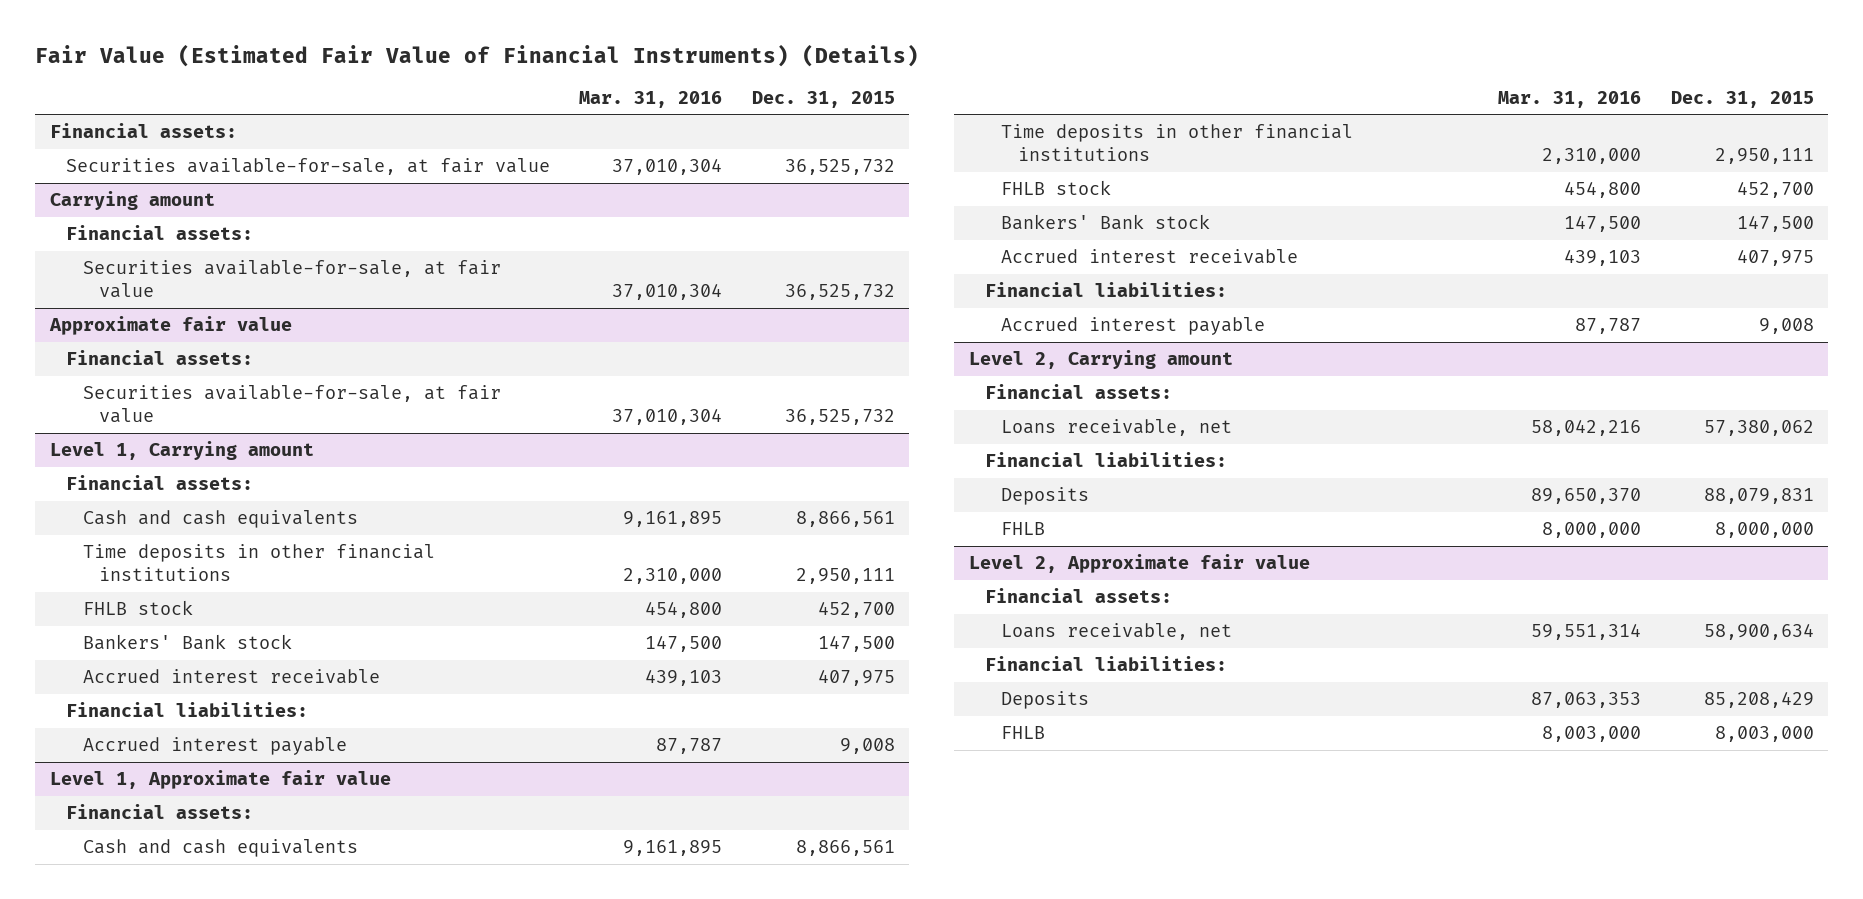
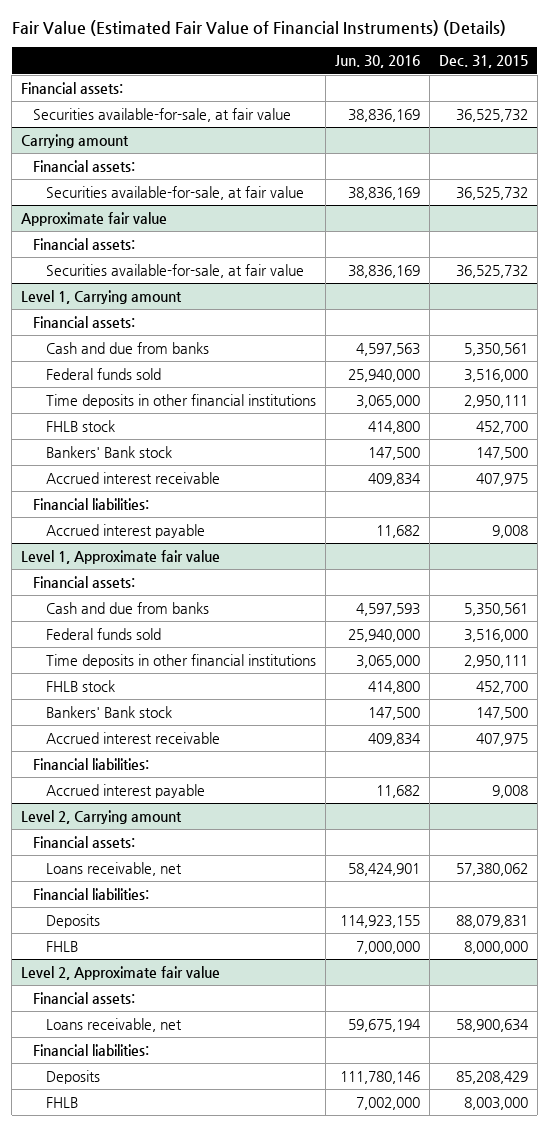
- | Mar. 31, 2016 | Dec. 31, 2015
+ | Jun. 30, 2016 | Dec. 31, 2015
@ Level 1, Carrying amount
- Cash and cash equivalents | 9,161,895 | 8,866,561
+ Cash and due from banks | 4,597,563 | 5,350,561
+ Federal funds sold | 25,940,000 | 3,516,000
@ Level 1, Approximate fair value
- Cash and cash equivalents | 9,161,895 | 8,866,561
+ Cash and due from banks | 4,597,593 | 5,350,561
+ Federal funds sold | 25,940,000 | 3,516,000

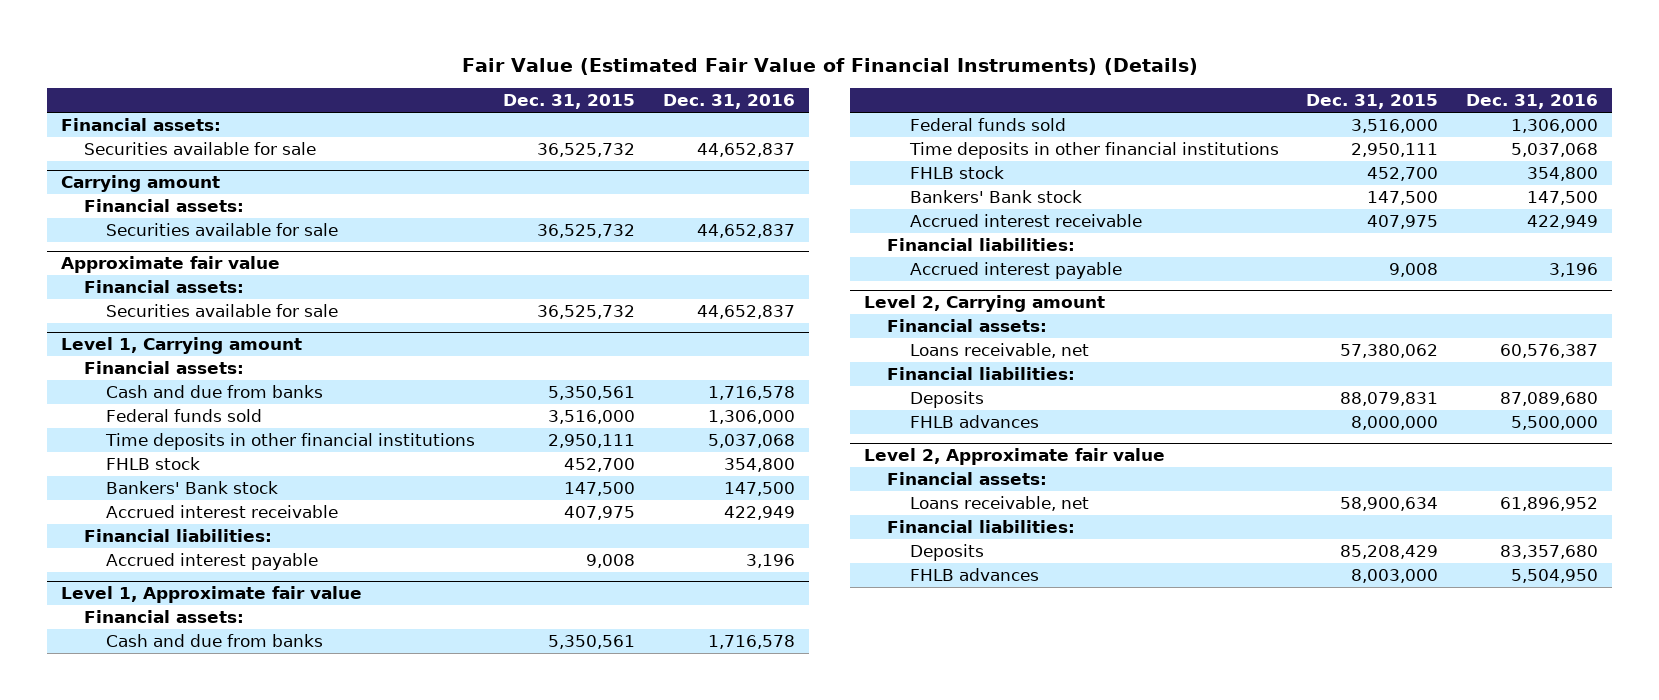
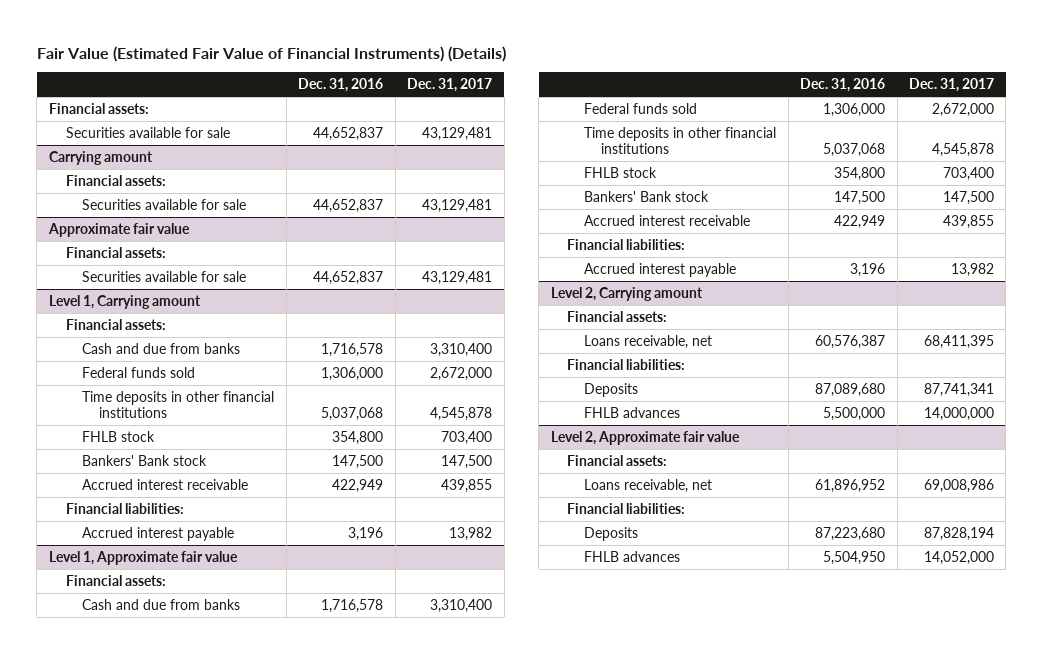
- | Dec. 31, 2015 | Dec. 31, 2016
+ | Dec. 31, 2016 | Dec. 31, 2017
@ Level 2, Approximate fair value
- Deposits | 85,208,429 | 83,357,680
+ Deposits | 87,223,680 | 87,828,194

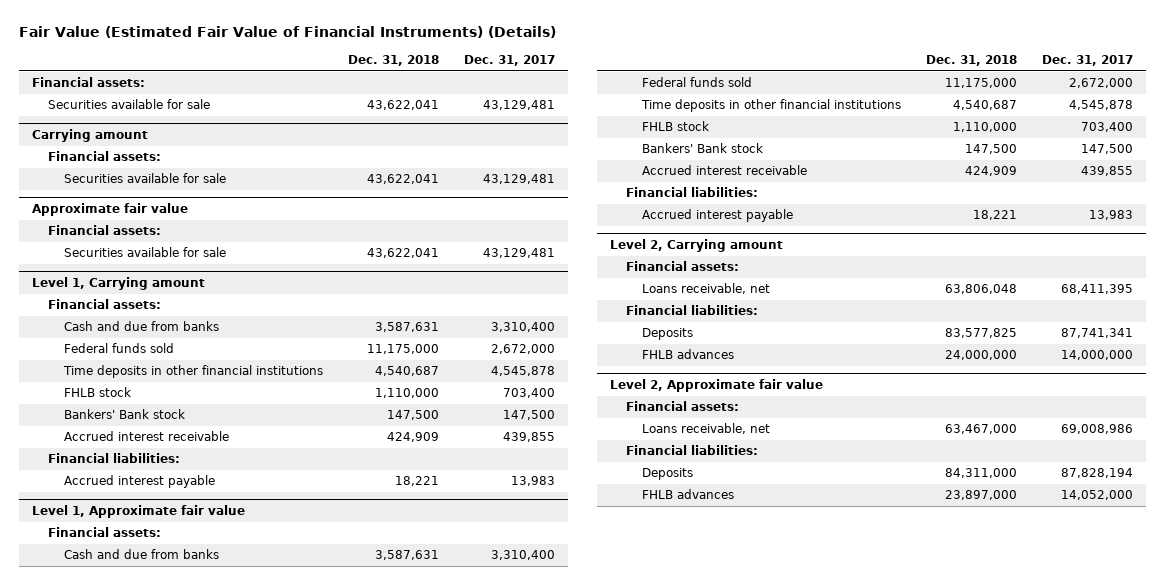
- | Dec. 31, 2016 | Dec. 31, 2017
+ | Dec. 31, 2018 | Dec. 31, 2017
@ Level 1, Carrying amount
- Accrued interest payable | 3,196 | 13,982
+ Accrued interest payable | 18,221 | 13,983
@ Level 1, Approximate fair value
- Accrued interest payable | 3,196 | 13,982
+ Accrued interest payable | 18,221 | 13,983

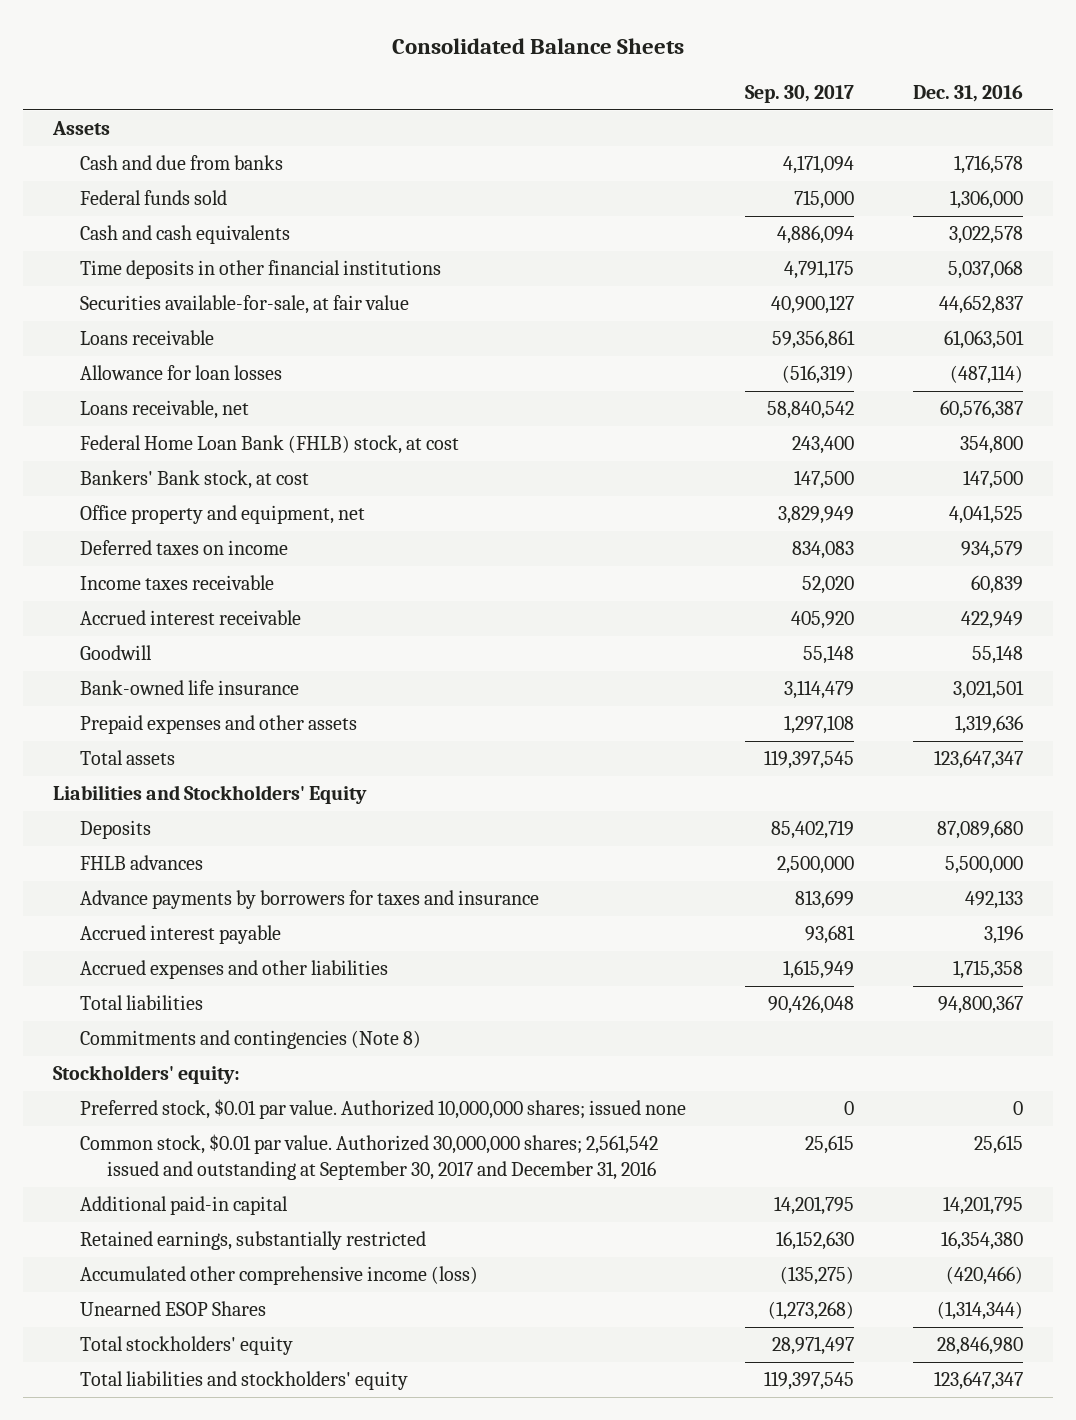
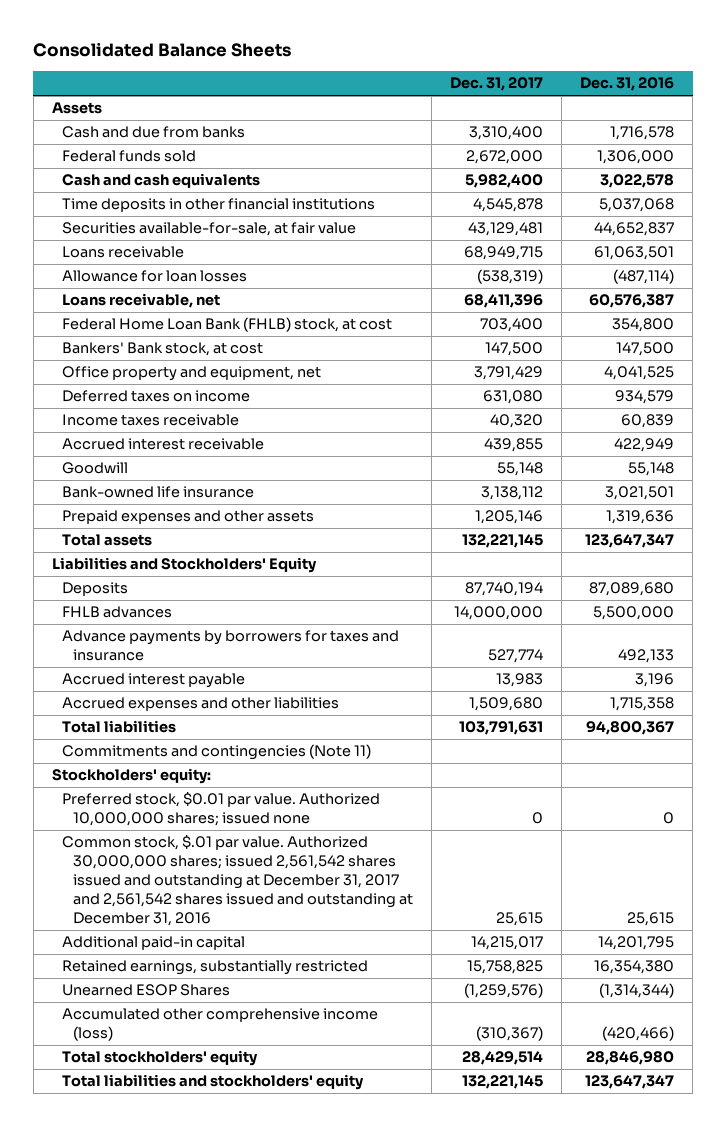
- | Sep. 30, 2017 | Dec. 31, 2016
+ | Dec. 31, 2017 | Dec. 31, 2016
- Commitments and contingencies (Note 8)
+ Commitments and contingencies (Note 11)
- Common stock, $0.01 par value. Authorized 30,000,000 shares; 2,561,542 issued and outstanding at September 30, 2017 and December 31, 2016 | 25,615 | 25,615
+ Common stock, $.01 par value. Authorized 30,000,000 shares; issued 2,561,542 shares issued and outstanding at December 31, 2017 and 2,561,542 shares issued and outstanding at December 31, 2016 | 25,615 | 25,615
moved down: Accumulated other comprehensive income (loss) | (310,367) | (420,466)

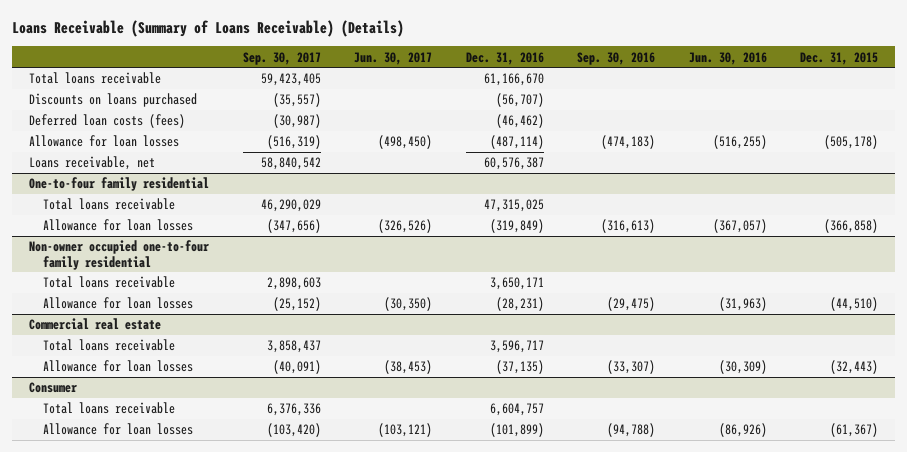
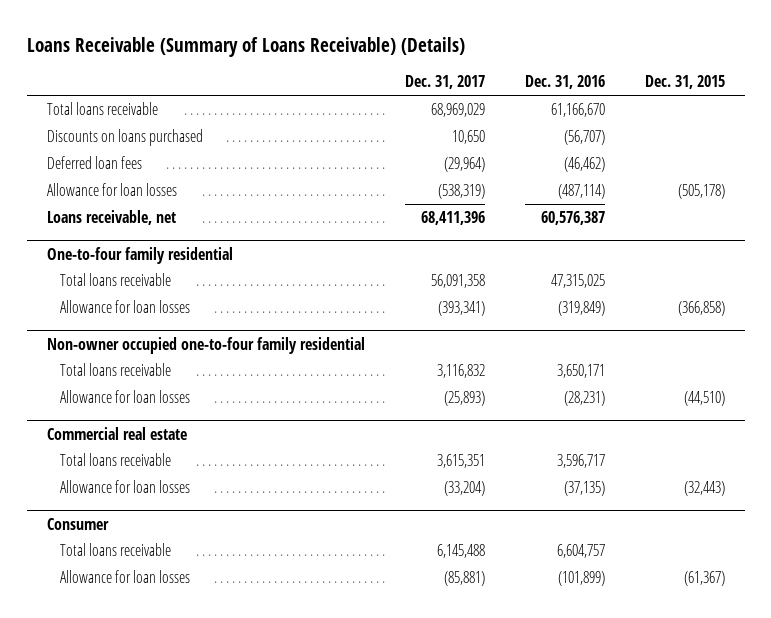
- | Sep. 30, 2017 | Jun. 30, 2017 | Dec. 31, 2016 | Sep. 30, 2016 | Jun. 30, 2016 | Dec. 31, 2015
+ | Dec. 31, 2017 | Dec. 31, 2016 | Dec. 31, 2015
- Deferred loan costs (fees) | (30,987) | | (46,462) | | |
+ Deferred loan fees | (29,964) | (46,462) |

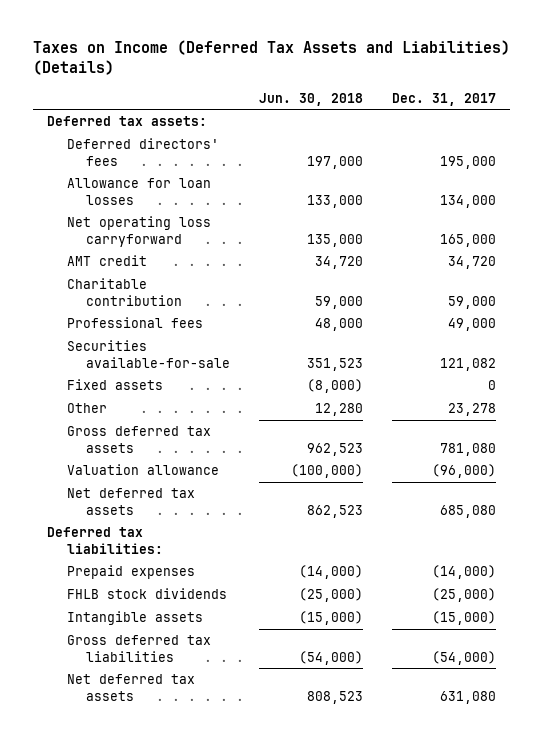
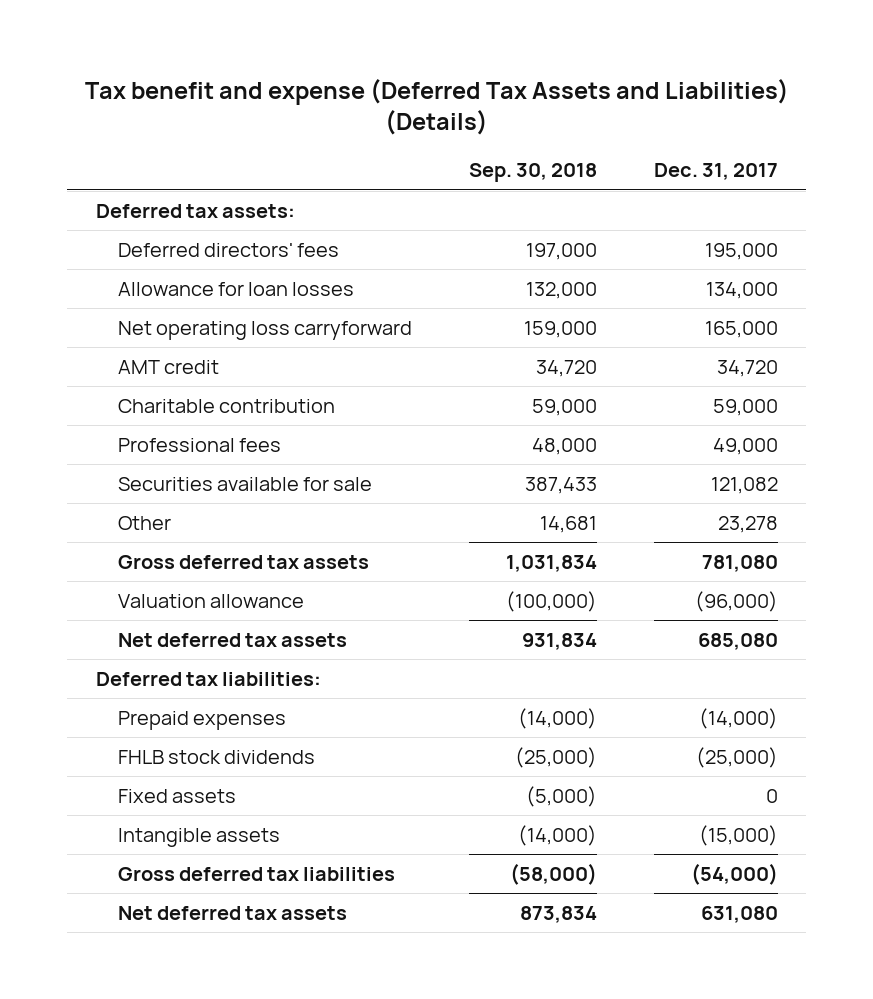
- Taxes on Income (Deferred Tax Assets and Liabilities) (Details)
+ Tax benefit and expense (Deferred Tax Assets and Liabilities) (Details)
- | Jun. 30, 2018 | Dec. 31, 2017
+ | Sep. 30, 2018 | Dec. 31, 2017
- Securities available-for-sale | 351,523 | 121,082
+ Securities available for sale | 387,433 | 121,082
moved down: Fixed assets | (5,000) | 0

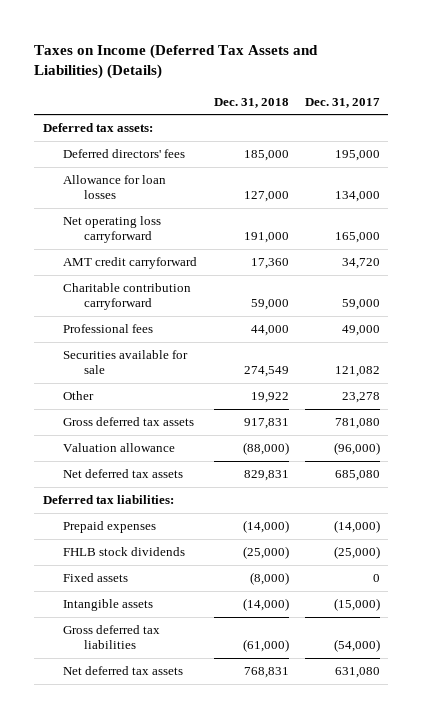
- Tax benefit and expense (Deferred Tax Assets and Liabilities) (Details)
+ Taxes on Income (Deferred Tax Assets and Liabilities) (Details)
- | Sep. 30, 2018 | Dec. 31, 2017
+ | Dec. 31, 2018 | Dec. 31, 2017
- AMT credit | 34,720 | 34,720
- Charitable contribution | 59,000 | 59,000
+ AMT credit carryforward | 17,360 | 34,720
+ Charitable contribution carryforward | 59,000 | 59,000

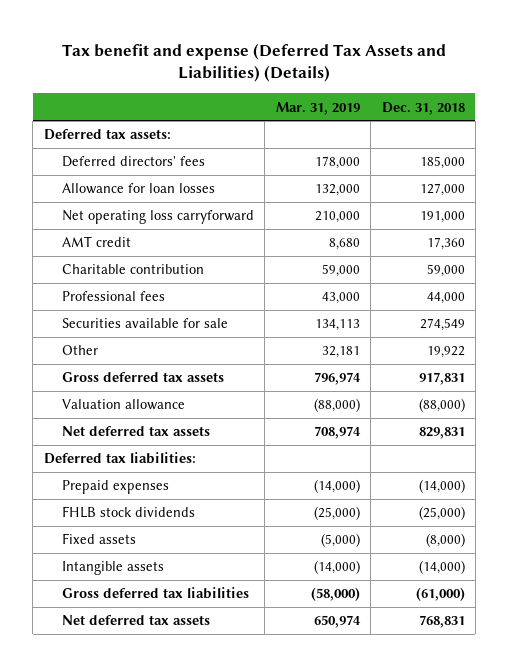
- Taxes on Income (Deferred Tax Assets and Liabilities) (Details)
+ Tax benefit and expense (Deferred Tax Assets and Liabilities) (Details)
- | Dec. 31, 2018 | Dec. 31, 2017
+ | Mar. 31, 2019 | Dec. 31, 2018
- AMT credit carryforward | 17,360 | 34,720
- Charitable contribution carryforward | 59,000 | 59,000
+ AMT credit | 8,680 | 17,360
+ Charitable contribution | 59,000 | 59,000

